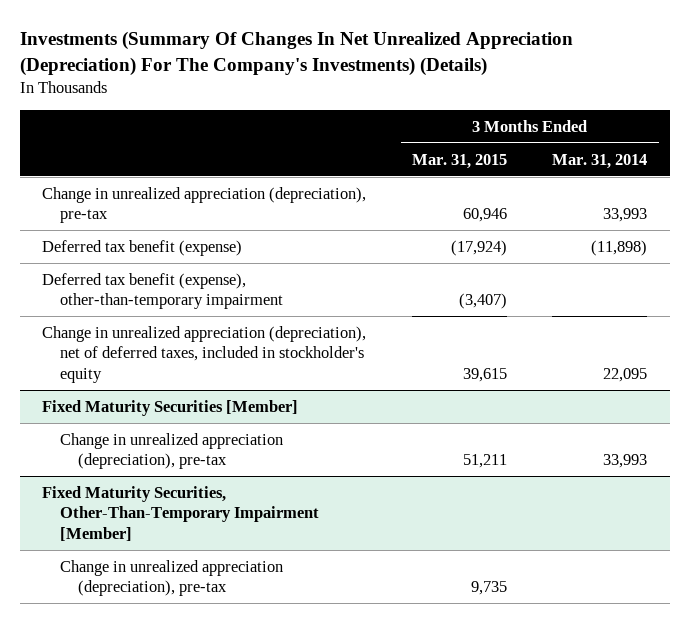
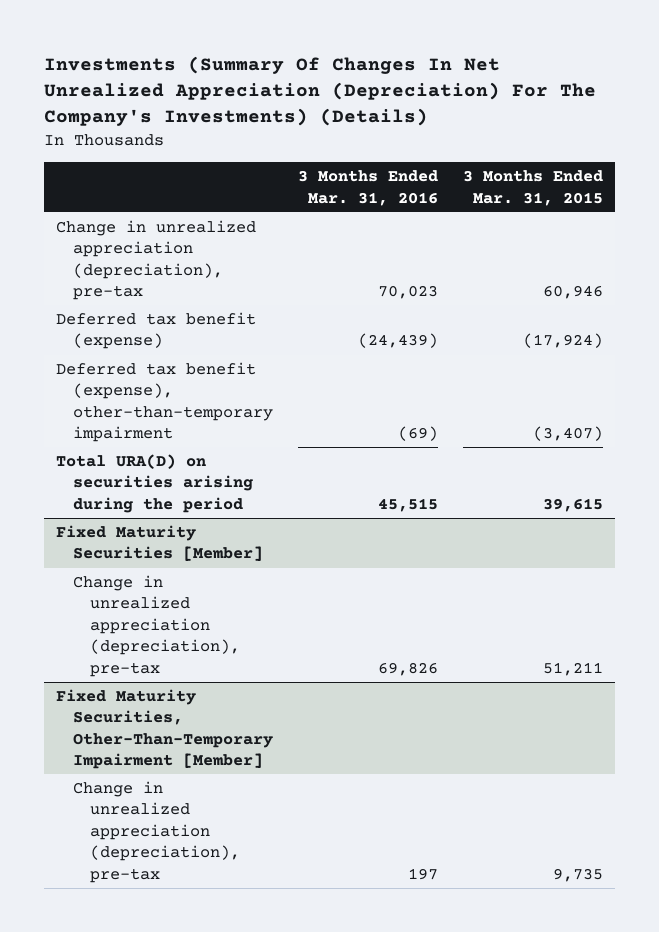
- | 3 Months Ended Mar. 31, 2015 | 3 Months Ended Mar. 31, 2014
+ | 3 Months Ended Mar. 31, 2016 | 3 Months Ended Mar. 31, 2015
- Change in unrealized appreciation (depreciation), net of deferred taxes, included in stockholder's equity | 39,615 | 22,095
+ Total URA(D) on securities arising during the period | 45,515 | 39,615

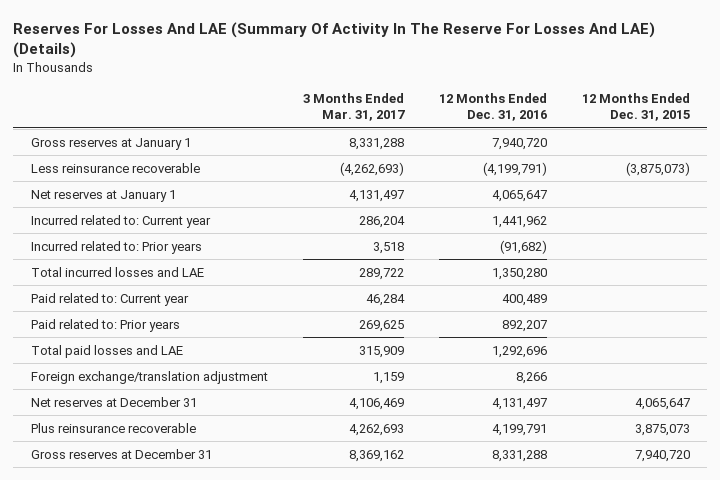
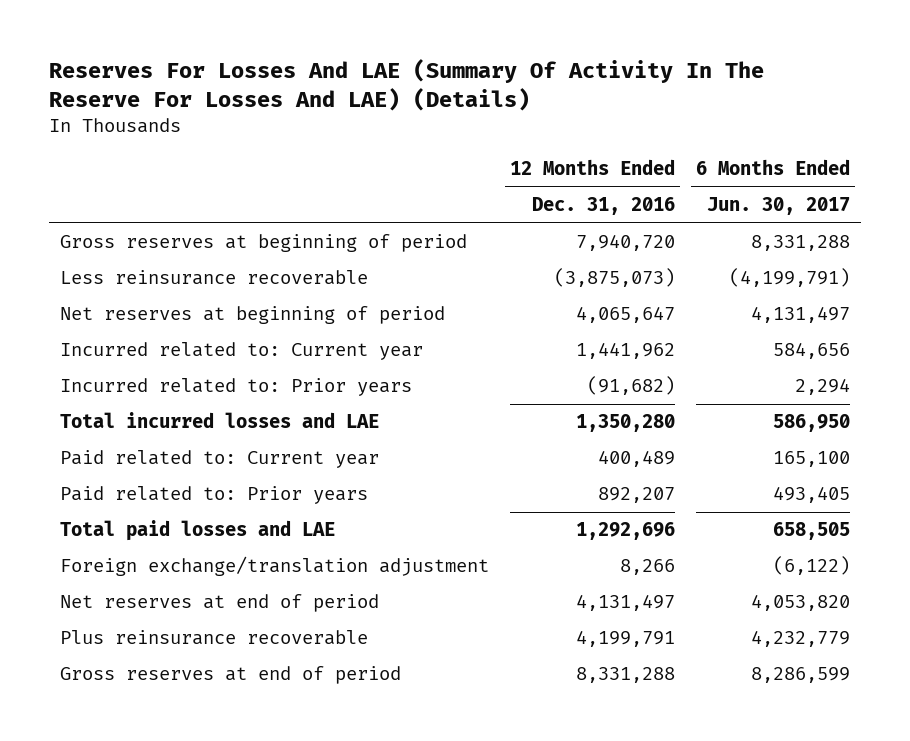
- | 3 Months Ended Mar. 31, 2017 | 12 Months Ended Dec. 31, 2016 | 12 Months Ended Dec. 31, 2015
+ | 12 Months Ended Dec. 31, 2016 | 6 Months Ended Jun. 30, 2017
- Gross reserves at January 1 | 8,331,288 | 7,940,720 |
- Less reinsurance recoverable | (4,262,693) | (4,199,791) | (3,875,073)
- Net reserves at January 1 | 4,131,497 | 4,065,647 |
+ Gross reserves at beginning of period | 7,940,720 | 8,331,288
+ Less reinsurance recoverable | (3,875,073) | (4,199,791)
+ Net reserves at beginning of period | 4,065,647 | 4,131,497
- Net reserves at December 31 | 4,106,469 | 4,131,497 | 4,065,647
+ Net reserves at end of period | 4,131,497 | 4,053,820
- Gross reserves at December 31 | 8,369,162 | 8,331,288 | 7,940,720
+ Gross reserves at end of period | 8,331,288 | 8,286,599

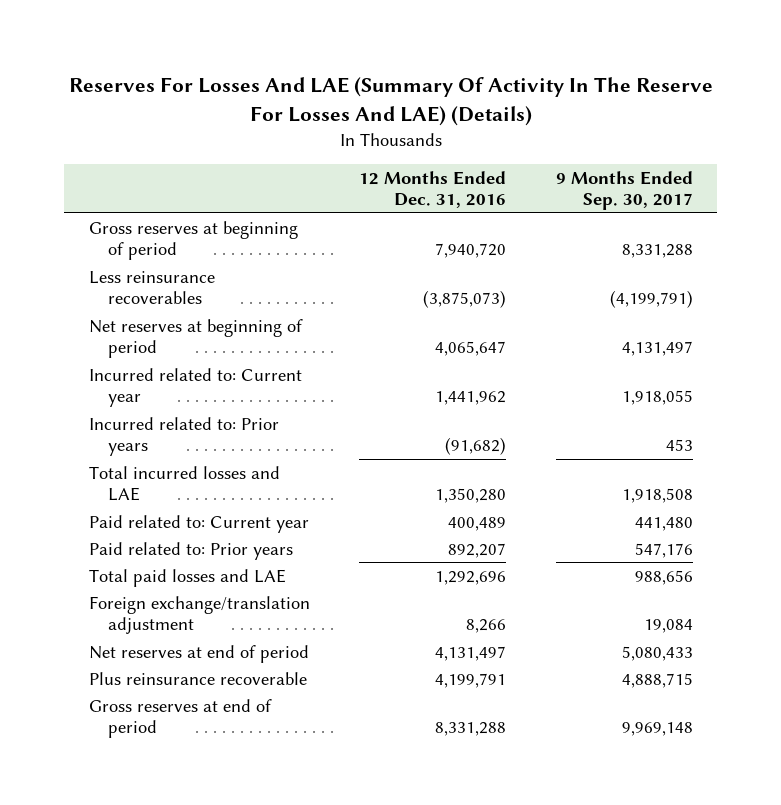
- | 12 Months Ended Dec. 31, 2016 | 6 Months Ended Jun. 30, 2017
+ | 12 Months Ended Dec. 31, 2016 | 9 Months Ended Sep. 30, 2017
- Less reinsurance recoverable | (3,875,073) | (4,199,791)
+ Less reinsurance recoverables | (3,875,073) | (4,199,791)

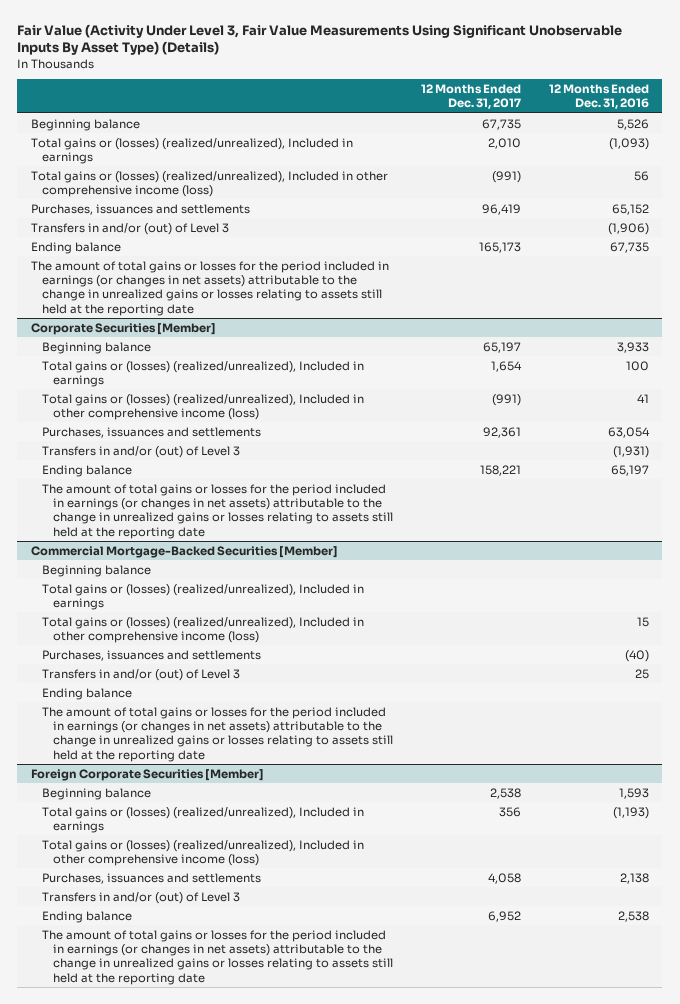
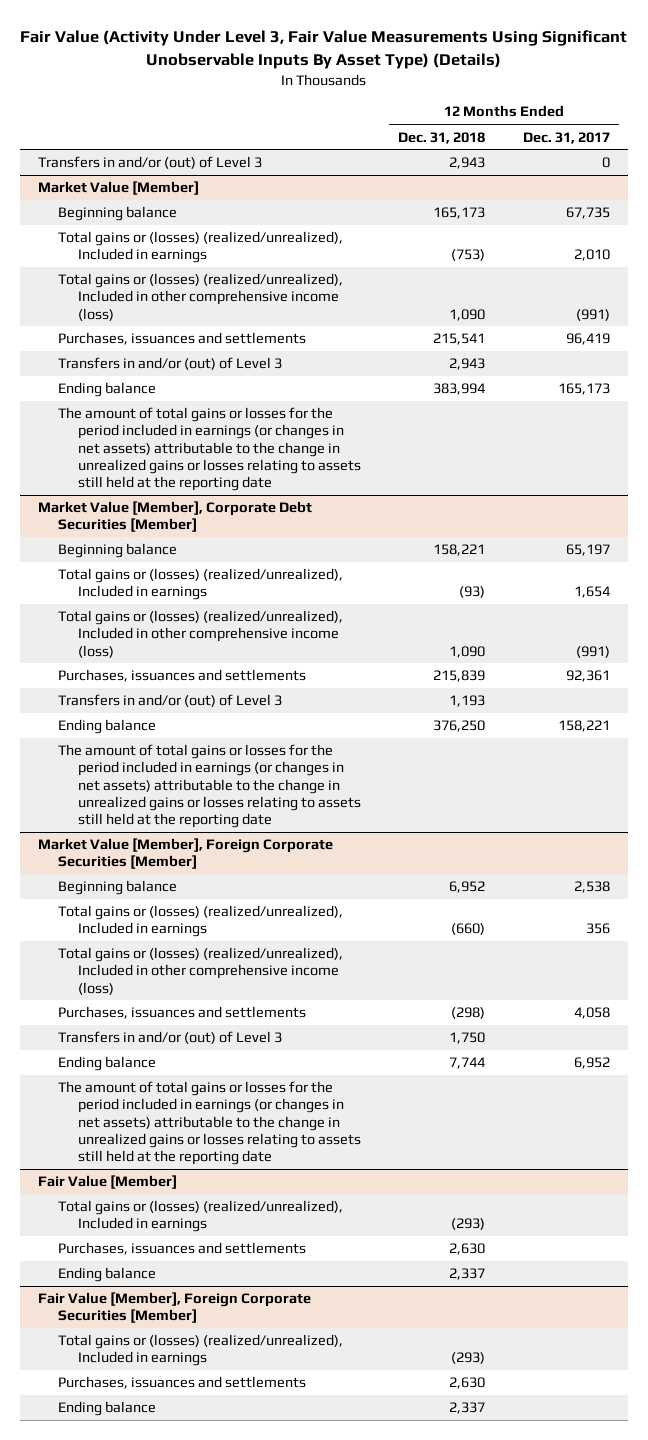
- | 12 Months Ended Dec. 31, 2017 | 12 Months Ended Dec. 31, 2016
+ | 12 Months Ended Dec. 31, 2018 | 12 Months Ended Dec. 31, 2017
+ Transfers in and/or (out) of Level 3 | 2,943 | 0
+ Market Value [Member]
- Corporate Securities [Member]
+ Market Value [Member], Corporate Debt Securities [Member]
- Commercial Mortgage-Backed Securities [Member]
- Beginning balance
- Total gains or (losses) (realized/unrealized), Included in earnings
- Total gains or (losses) (realized/unrealized), Included in other comprehensive income (loss) | | 15
- Purchases, issuances and settlements | | (40)
- Transfers in and/or (out) of Level 3 | | 25
- Ending balance
- The amount of total gains or losses for the period included in earnings (or changes in net assets) attributable to the change in unrealized gains or losses relating to assets still held at the reporting date
- Foreign Corporate Securities [Member]
+ Market Value [Member], Foreign Corporate Securities [Member]
+ Fair Value [Member]
+ Total gains or (losses) (realized/unrealized), Included in earnings | (293) |
+ Purchases, issuances and settlements | 2,630 |
+ Ending balance | 2,337 |
+ Fair Value [Member], Foreign Corporate Securities [Member]
+ Total gains or (losses) (realized/unrealized), Included in earnings | (293) |
+ Purchases, issuances and settlements | 2,630 |
+ Ending balance | 2,337 |

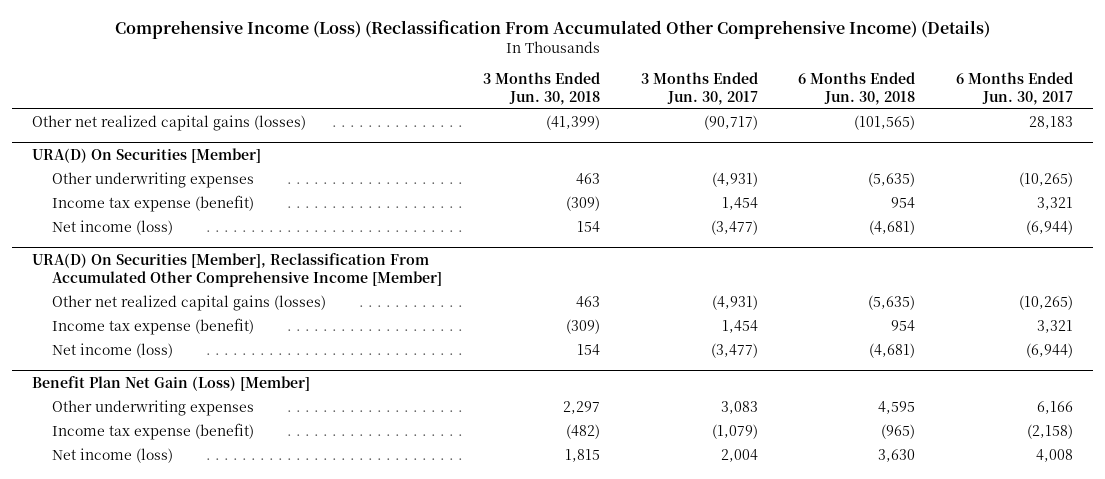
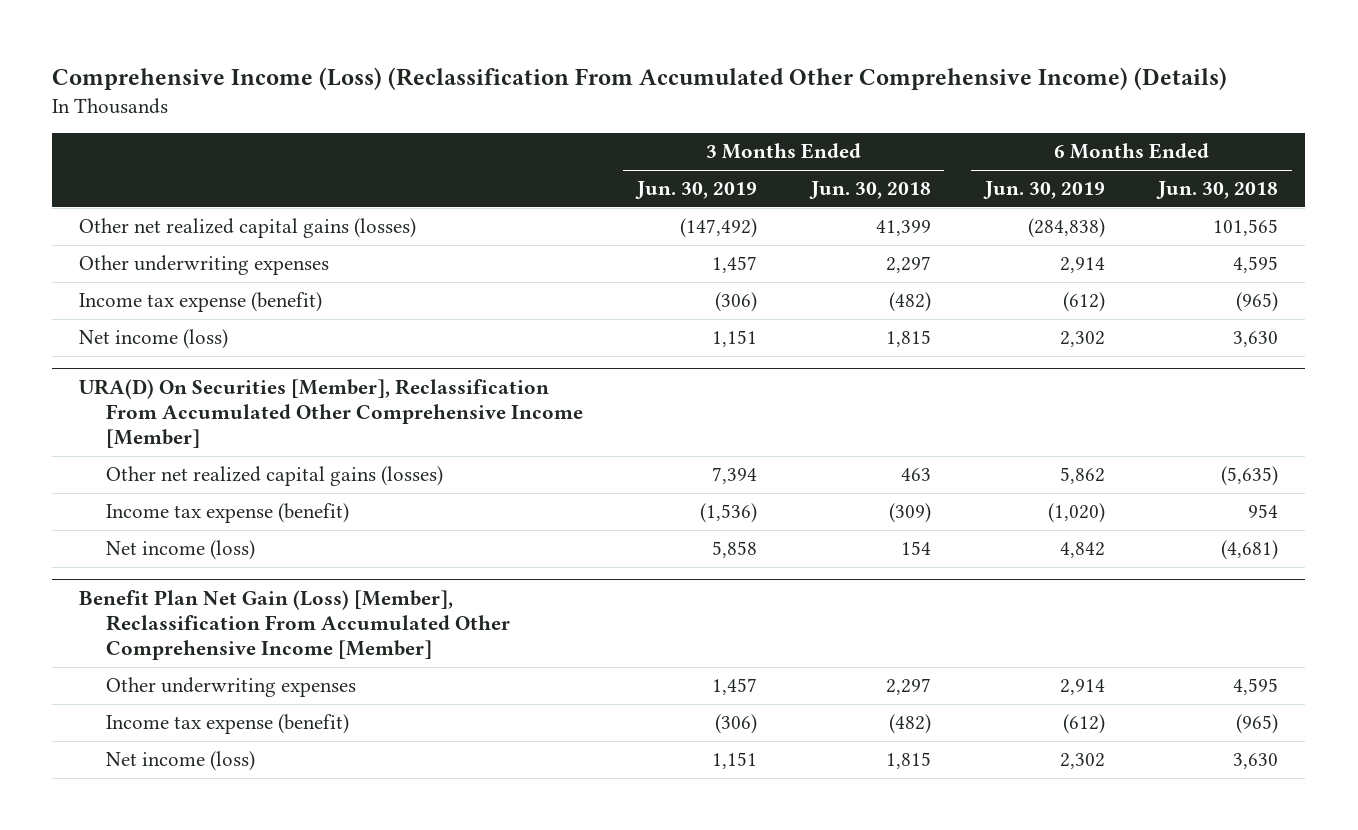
- | 3 Months Ended Jun. 30, 2018 | 3 Months Ended Jun. 30, 2017 | 6 Months Ended Jun. 30, 2018 | 6 Months Ended Jun. 30, 2017
+ | 3 Months Ended Jun. 30, 2019 | 3 Months Ended Jun. 30, 2018 | 6 Months Ended Jun. 30, 2019 | 6 Months Ended Jun. 30, 2018
- Other net realized capital gains (losses) | (41,399) | (90,717) | (101,565) | 28,183
- URA(D) On Securities [Member]
- Other underwriting expenses | 463 | (4,931) | (5,635) | (10,265)
- Income tax expense (benefit) | (309) | 1,454 | 954 | 3,321
- Net income (loss) | 154 | (3,477) | (4,681) | (6,944)
+ Other net realized capital gains (losses) | (147,492) | 41,399 | (284,838) | 101,565
+ Other underwriting expenses | 1,457 | 2,297 | 2,914 | 4,595
+ Income tax expense (benefit) | (306) | (482) | (612) | (965)
+ Net income (loss) | 1,151 | 1,815 | 2,302 | 3,630
- Benefit Plan Net Gain (Loss) [Member]
+ Benefit Plan Net Gain (Loss) [Member], Reclassification From Accumulated Other Comprehensive Income [Member]

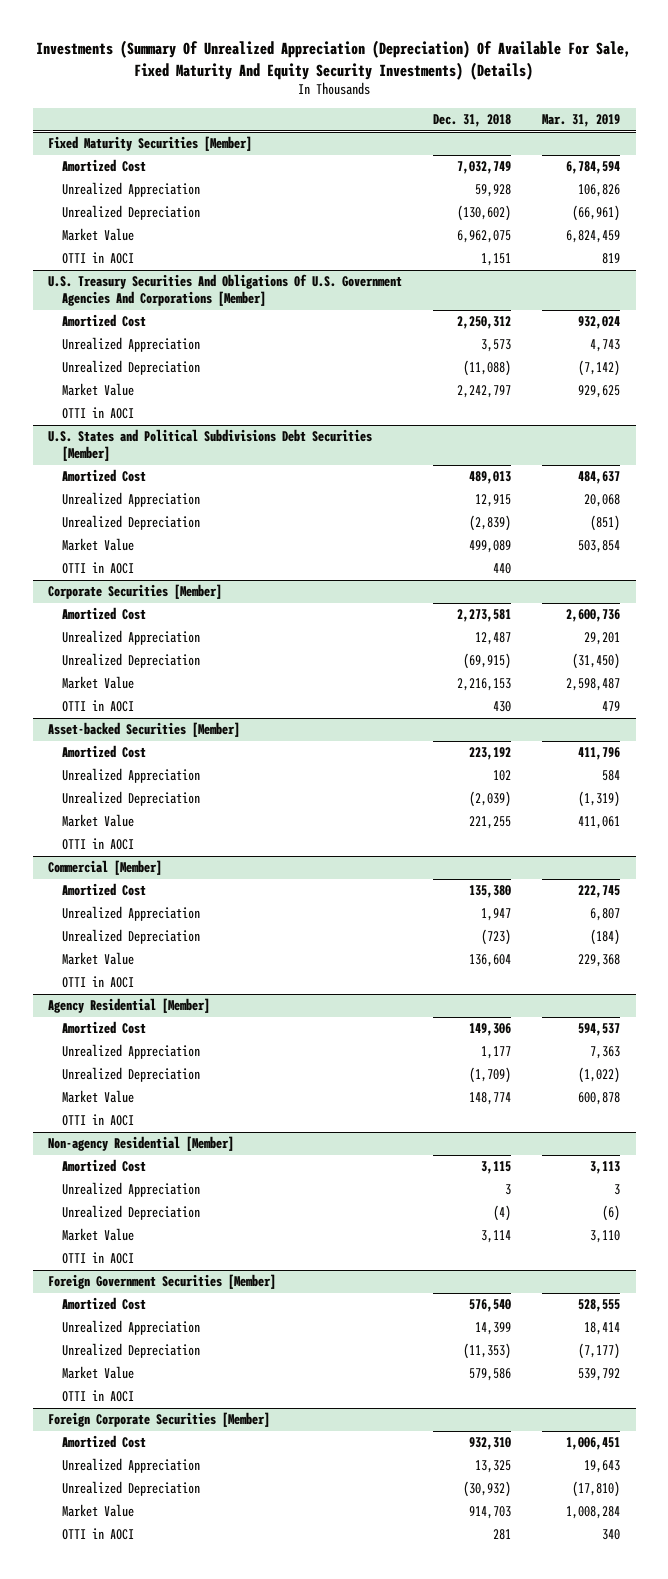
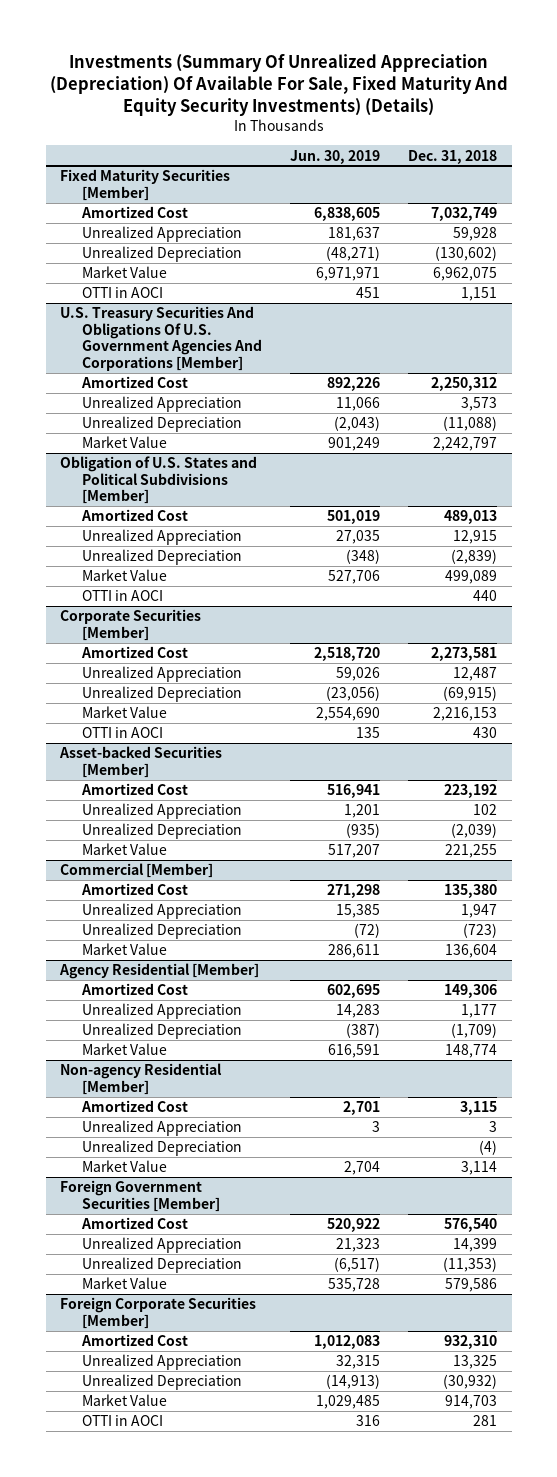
- | Dec. 31, 2018 | Mar. 31, 2019
+ | Jun. 30, 2019 | Dec. 31, 2018
@ U.S. Treasury Securities And Obligations Of U.S. Government Agencies And Corporations [Member]
- OTTI in AOCI
- U.S. States and Political Subdivisions Debt Securities [Member]
+ Obligation of U.S. States and Political Subdivisions [Member]
@ Asset-backed Securities [Member]
- OTTI in AOCI
@ Commercial [Member]
- OTTI in AOCI
@ Agency Residential [Member]
- OTTI in AOCI
@ Non-agency Residential [Member]
- OTTI in AOCI
@ Foreign Government Securities [Member]
- OTTI in AOCI

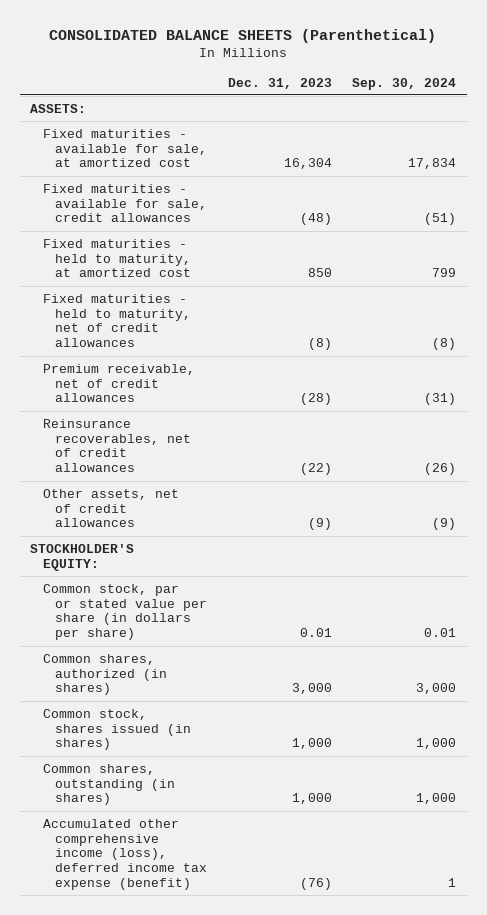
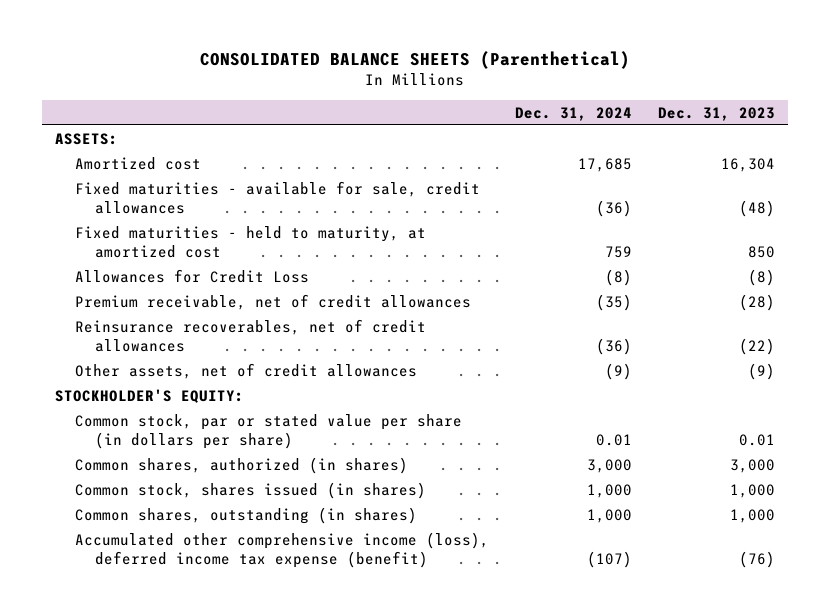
- | Dec. 31, 2023 | Sep. 30, 2024
+ | Dec. 31, 2024 | Dec. 31, 2023
- Fixed maturities - available for sale, at amortized cost | 16,304 | 17,834
+ Amortized cost | 17,685 | 16,304
- Fixed maturities - held to maturity, net of credit allowances | (8) | (8)
+ Allowances for Credit Loss | (8) | (8)

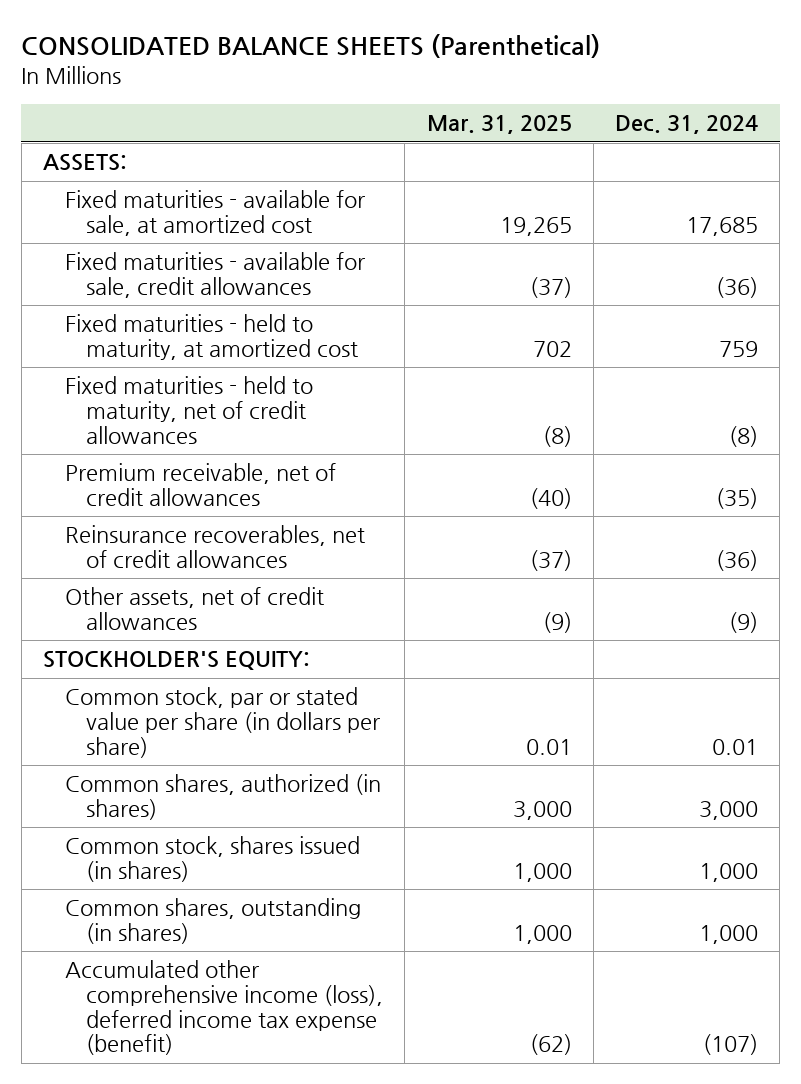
- | Dec. 31, 2024 | Dec. 31, 2023
+ | Mar. 31, 2025 | Dec. 31, 2024
- Amortized cost | 17,685 | 16,304
+ Fixed maturities - available for sale, at amortized cost | 19,265 | 17,685
- Allowances for Credit Loss | (8) | (8)
+ Fixed maturities - held to maturity, net of credit allowances | (8) | (8)

